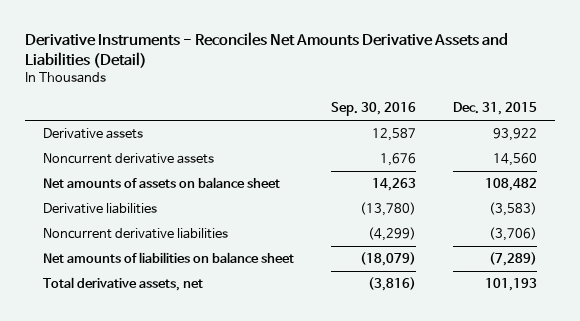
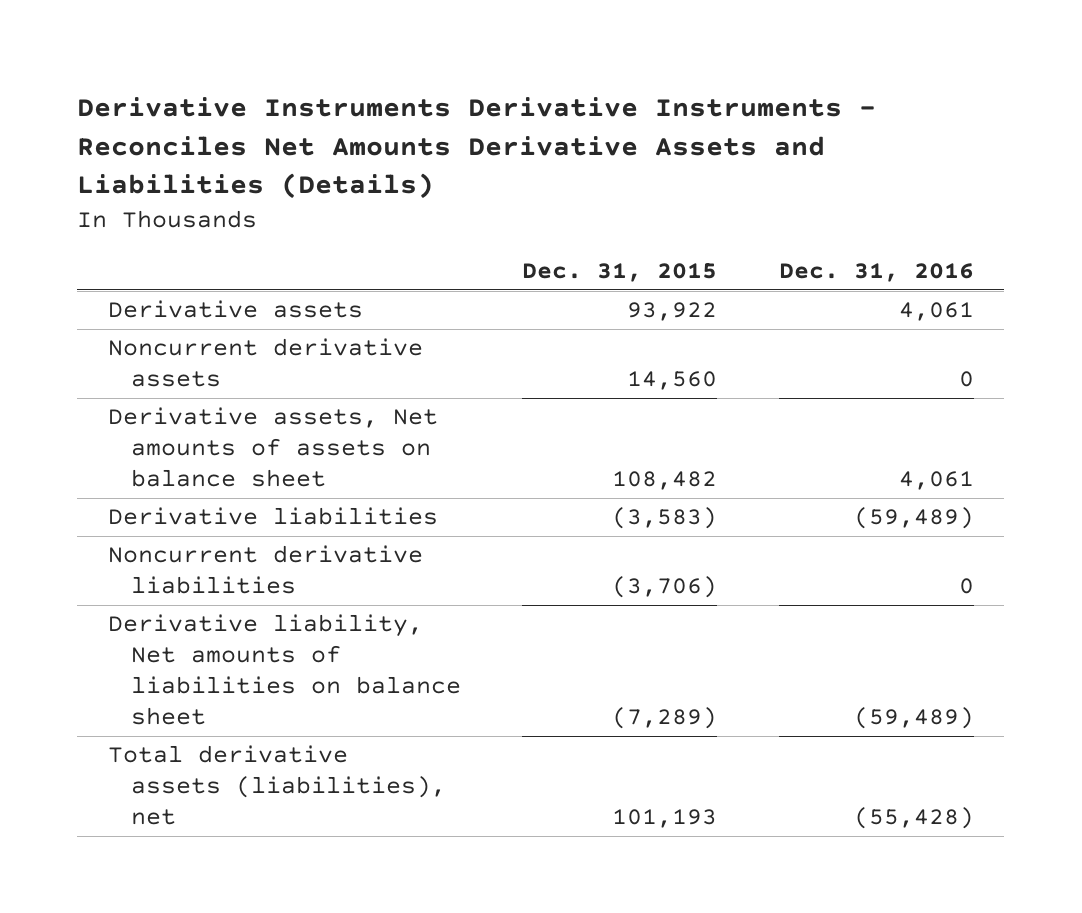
- Derivative Instruments - Reconciles Net Amounts Derivative Assets and Liabilities (Detail)
+ Derivative Instruments Derivative Instruments - Reconciles Net Amounts Derivative Assets and Liabilities (Details)
- | Sep. 30, 2016 | Dec. 31, 2015
+ | Dec. 31, 2015 | Dec. 31, 2016
- Net amounts of assets on balance sheet | 14,263 | 108,482
+ Derivative assets, Net amounts of assets on balance sheet | 108,482 | 4,061
- Net amounts of liabilities on balance sheet | (18,079) | (7,289)
- Total derivative assets, net | (3,816) | 101,193
+ Derivative liability, Net amounts of liabilities on balance sheet | (7,289) | (59,489)
+ Total derivative assets (liabilities), net | 101,193 | (55,428)

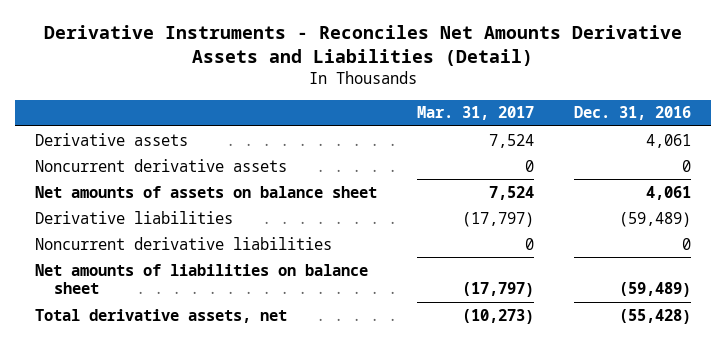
- Derivative Instruments Derivative Instruments - Reconciles Net Amounts Derivative Assets and Liabilities (Details)
+ Derivative Instruments - Reconciles Net Amounts Derivative Assets and Liabilities (Detail)
- | Dec. 31, 2015 | Dec. 31, 2016
+ | Mar. 31, 2017 | Dec. 31, 2016
- Derivative assets, Net amounts of assets on balance sheet | 108,482 | 4,061
+ Net amounts of assets on balance sheet | 7,524 | 4,061
- Derivative liability, Net amounts of liabilities on balance sheet | (7,289) | (59,489)
- Total derivative assets (liabilities), net | 101,193 | (55,428)
+ Net amounts of liabilities on balance sheet | (17,797) | (59,489)
+ Total derivative assets, net | (10,273) | (55,428)

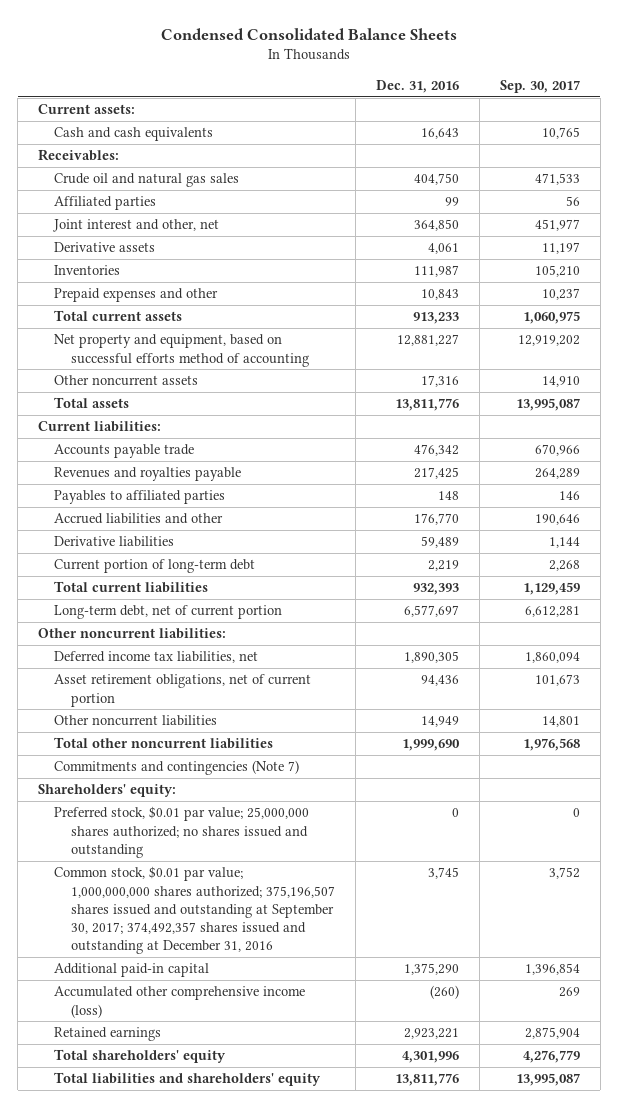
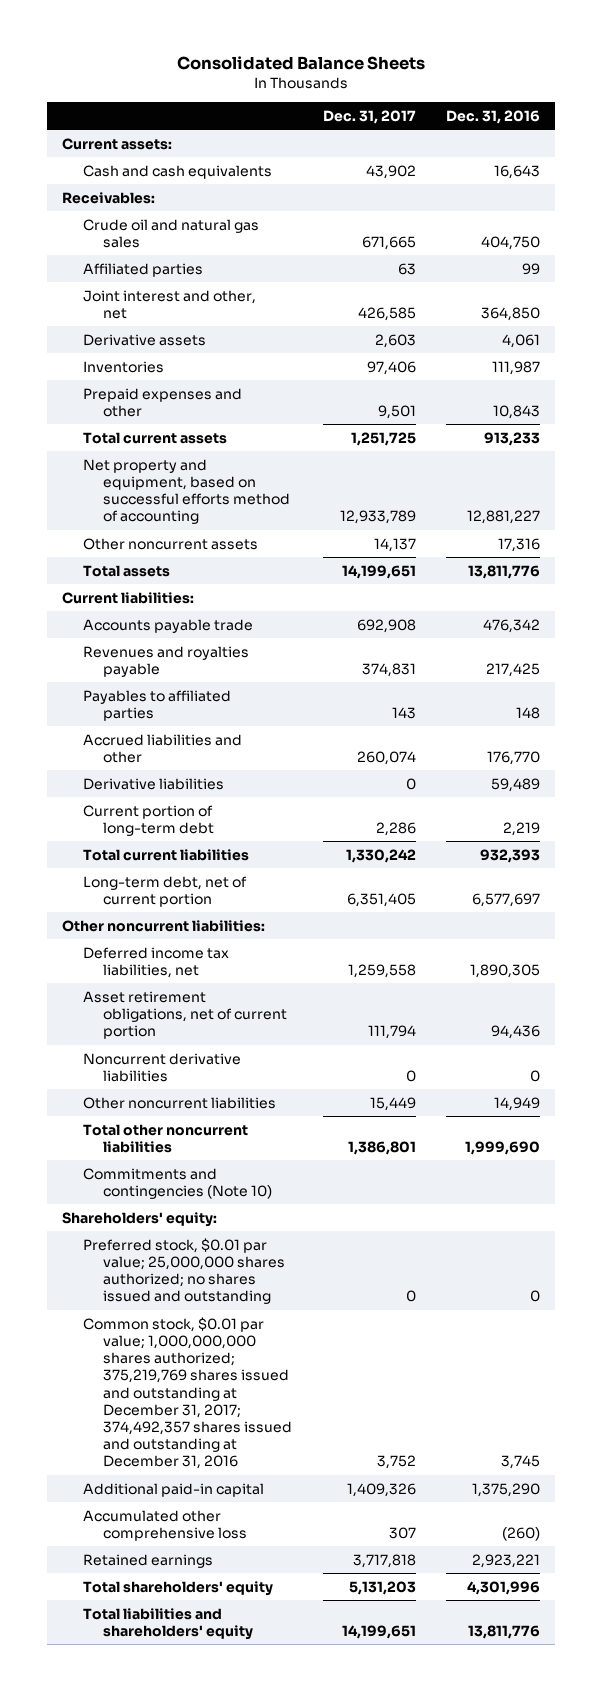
- Condensed Consolidated Balance Sheets
+ Consolidated Balance Sheets
- | Dec. 31, 2016 | Sep. 30, 2017
+ | Dec. 31, 2017 | Dec. 31, 2016
+ Noncurrent derivative liabilities | 0 | 0
- Commitments and contingencies (Note 7)
+ Commitments and contingencies (Note 10)
- Common stock, $0.01 par value; 1,000,000,000 shares authorized; 375,196,507 shares issued and outstanding at September 30, 2017; 374,492,357 shares issued and outstanding at December 31, 2016 | 3,745 | 3,752
+ Common stock, $0.01 par value; 1,000,000,000 shares authorized; 375,219,769 shares issued and outstanding at December 31, 2017; 374,492,357 shares issued and outstanding at December 31, 2016 | 3,752 | 3,745
- Accumulated other comprehensive income (loss) | (260) | 269
+ Accumulated other comprehensive loss | 307 | (260)

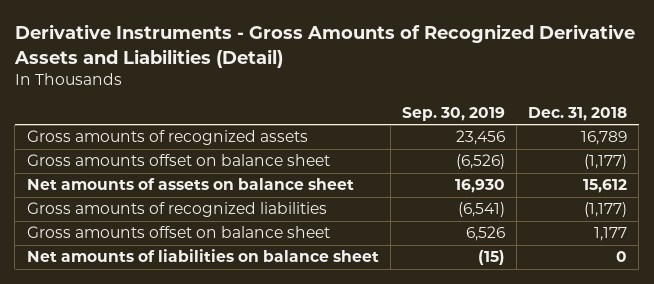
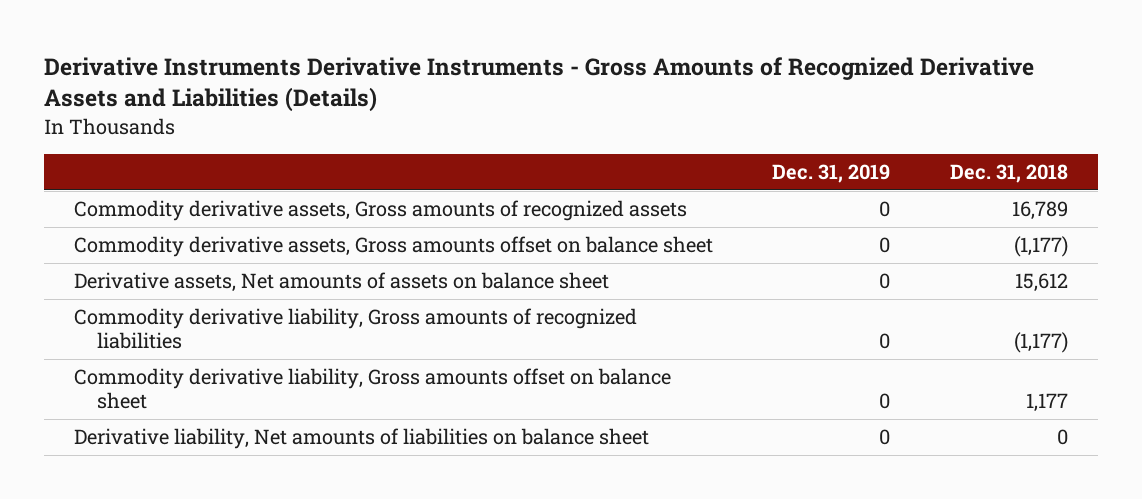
- Derivative Instruments - Gross Amounts of Recognized Derivative Assets and Liabilities (Detail)
+ Derivative Instruments Derivative Instruments - Gross Amounts of Recognized Derivative Assets and Liabilities (Details)
- | Sep. 30, 2019 | Dec. 31, 2018
+ | Dec. 31, 2019 | Dec. 31, 2018
- Gross amounts of recognized assets | 23,456 | 16,789
- Gross amounts offset on balance sheet | (6,526) | (1,177)
- Net amounts of assets on balance sheet | 16,930 | 15,612
- Gross amounts of recognized liabilities | (6,541) | (1,177)
- Gross amounts offset on balance sheet | 6,526 | 1,177
- Net amounts of liabilities on balance sheet | (15) | 0
+ Commodity derivative assets, Gross amounts of recognized assets | 0 | 16,789
+ Commodity derivative assets, Gross amounts offset on balance sheet | 0 | (1,177)
+ Derivative assets, Net amounts of assets on balance sheet | 0 | 15,612
+ Commodity derivative liability, Gross amounts of recognized liabilities | 0 | (1,177)
+ Commodity derivative liability, Gross amounts offset on balance sheet | 0 | 1,177
+ Derivative liability, Net amounts of liabilities on balance sheet | 0 | 0

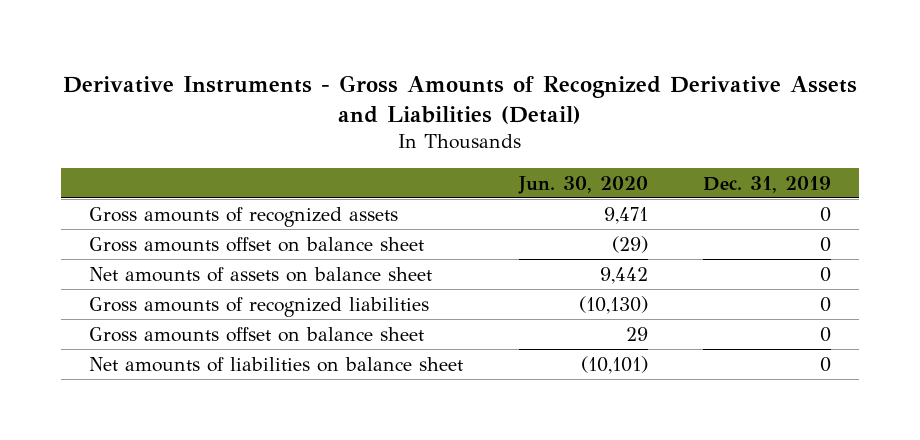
- Derivative Instruments Derivative Instruments - Gross Amounts of Recognized Derivative Assets and Liabilities (Details)
+ Derivative Instruments - Gross Amounts of Recognized Derivative Assets and Liabilities (Detail)
- | Dec. 31, 2019 | Dec. 31, 2018
+ | Jun. 30, 2020 | Dec. 31, 2019
- Commodity derivative assets, Gross amounts of recognized assets | 0 | 16,789
- Commodity derivative assets, Gross amounts offset on balance sheet | 0 | (1,177)
- Derivative assets, Net amounts of assets on balance sheet | 0 | 15,612
- Commodity derivative liability, Gross amounts of recognized liabilities | 0 | (1,177)
- Commodity derivative liability, Gross amounts offset on balance sheet | 0 | 1,177
- Derivative liability, Net amounts of liabilities on balance sheet | 0 | 0
+ Gross amounts of recognized assets | 9,471 | 0
+ Gross amounts offset on balance sheet | (29) | 0
+ Net amounts of assets on balance sheet | 9,442 | 0
+ Gross amounts of recognized liabilities | (10,130) | 0
+ Gross amounts offset on balance sheet | 29 | 0
+ Net amounts of liabilities on balance sheet | (10,101) | 0

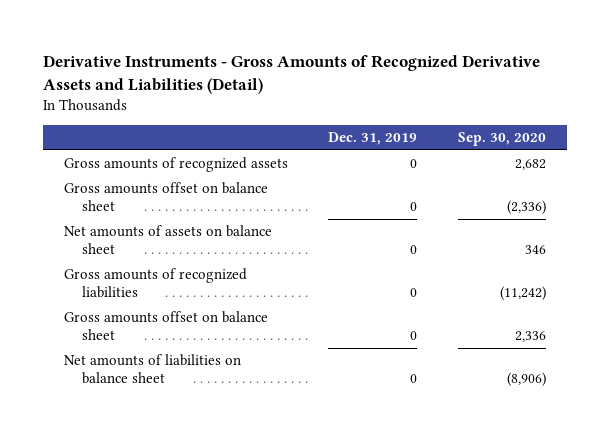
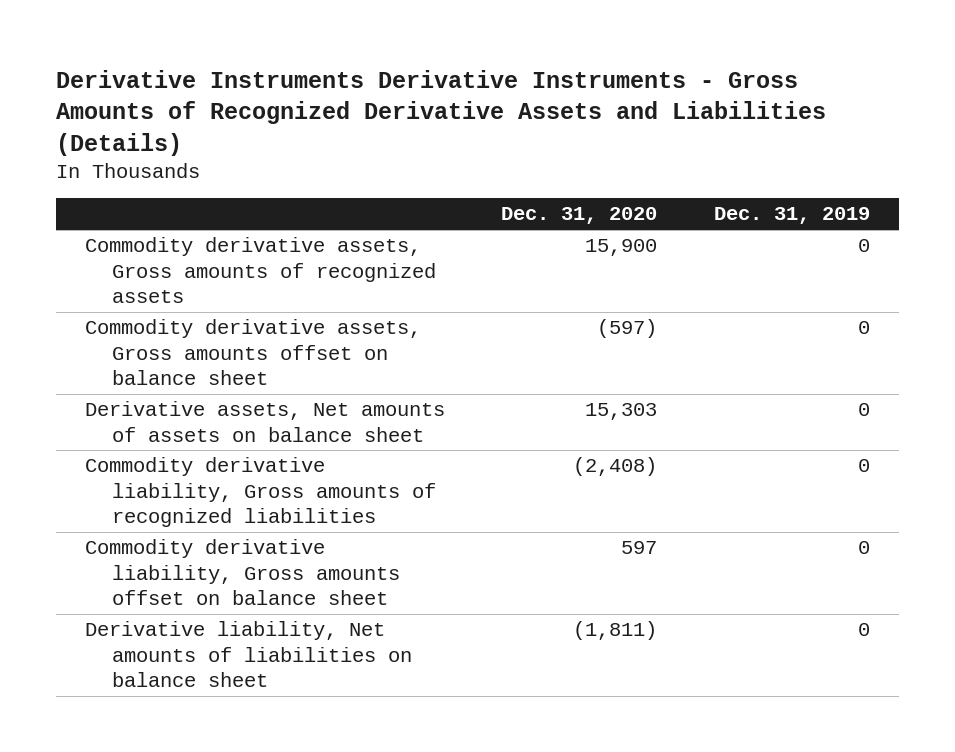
- Derivative Instruments - Gross Amounts of Recognized Derivative Assets and Liabilities (Detail)
+ Derivative Instruments Derivative Instruments - Gross Amounts of Recognized Derivative Assets and Liabilities (Details)
- | Dec. 31, 2019 | Sep. 30, 2020
+ | Dec. 31, 2020 | Dec. 31, 2019
- Gross amounts of recognized assets | 0 | 2,682
- Gross amounts offset on balance sheet | 0 | (2,336)
- Net amounts of assets on balance sheet | 0 | 346
- Gross amounts of recognized liabilities | 0 | (11,242)
- Gross amounts offset on balance sheet | 0 | 2,336
- Net amounts of liabilities on balance sheet | 0 | (8,906)
+ Commodity derivative assets, Gross amounts of recognized assets | 15,900 | 0
+ Commodity derivative assets, Gross amounts offset on balance sheet | (597) | 0
+ Derivative assets, Net amounts of assets on balance sheet | 15,303 | 0
+ Commodity derivative liability, Gross amounts of recognized liabilities | (2,408) | 0
+ Commodity derivative liability, Gross amounts offset on balance sheet | 597 | 0
+ Derivative liability, Net amounts of liabilities on balance sheet | (1,811) | 0

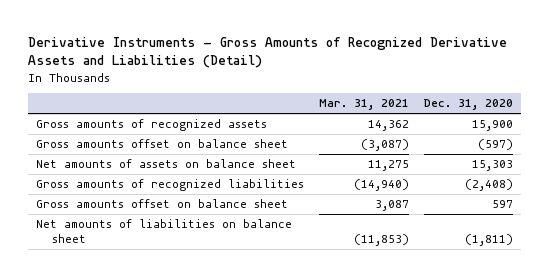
- Derivative Instruments Derivative Instruments - Gross Amounts of Recognized Derivative Assets and Liabilities (Details)
+ Derivative Instruments - Gross Amounts of Recognized Derivative Assets and Liabilities (Detail)
- | Dec. 31, 2020 | Dec. 31, 2019
+ | Mar. 31, 2021 | Dec. 31, 2020
- Commodity derivative assets, Gross amounts of recognized assets | 15,900 | 0
- Commodity derivative assets, Gross amounts offset on balance sheet | (597) | 0
- Derivative assets, Net amounts of assets on balance sheet | 15,303 | 0
- Commodity derivative liability, Gross amounts of recognized liabilities | (2,408) | 0
- Commodity derivative liability, Gross amounts offset on balance sheet | 597 | 0
- Derivative liability, Net amounts of liabilities on balance sheet | (1,811) | 0
+ Gross amounts of recognized assets | 14,362 | 15,900
+ Gross amounts offset on balance sheet | (3,087) | (597)
+ Net amounts of assets on balance sheet | 11,275 | 15,303
+ Gross amounts of recognized liabilities | (14,940) | (2,408)
+ Gross amounts offset on balance sheet | 3,087 | 597
+ Net amounts of liabilities on balance sheet | (11,853) | (1,811)

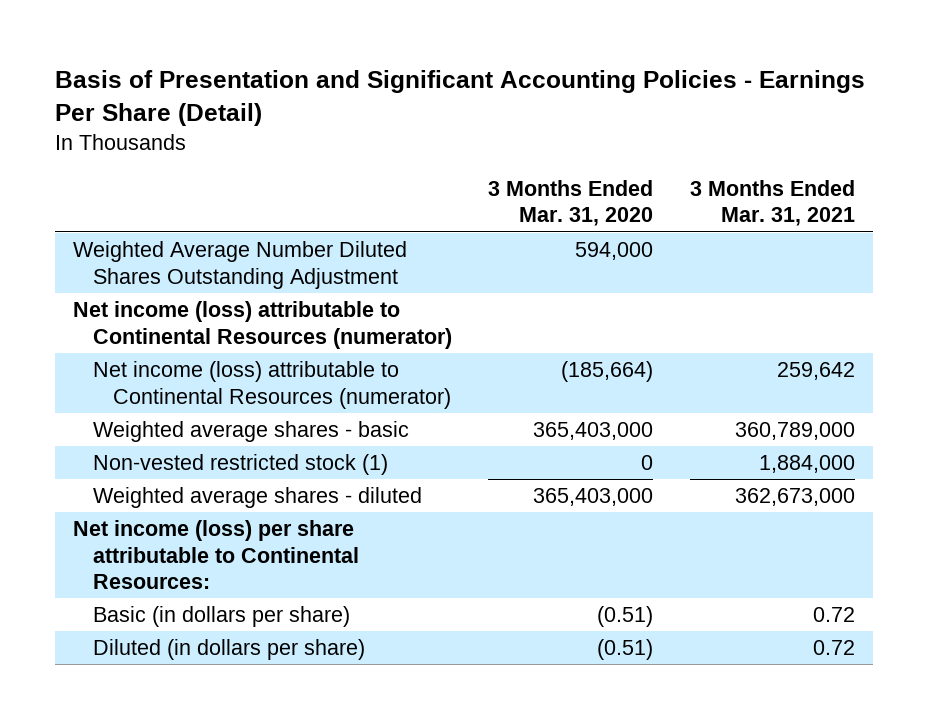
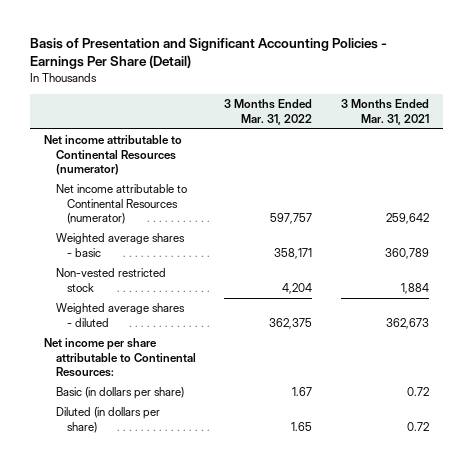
- | 3 Months Ended Mar. 31, 2020 | 3 Months Ended Mar. 31, 2021
+ | 3 Months Ended Mar. 31, 2022 | 3 Months Ended Mar. 31, 2021
- Weighted Average Number Diluted Shares Outstanding Adjustment | 594,000 |
- Net income (loss) attributable to Continental Resources (numerator)
- Net income (loss) attributable to Continental Resources (numerator) | (185,664) | 259,642
- Weighted average shares - basic | 365,403,000 | 360,789,000
- Non-vested restricted stock (1) | 0 | 1,884,000
- Weighted average shares - diluted | 365,403,000 | 362,673,000
- Net income (loss) per share attributable to Continental Resources:
+ Net income attributable to Continental Resources (numerator)
+ Net income attributable to Continental Resources (numerator) | 597,757 | 259,642
+ Weighted average shares - basic | 358,171 | 360,789
+ Non-vested restricted stock | 4,204 | 1,884
+ Weighted average shares - diluted | 362,375 | 362,673
+ Net income per share attributable to Continental Resources:

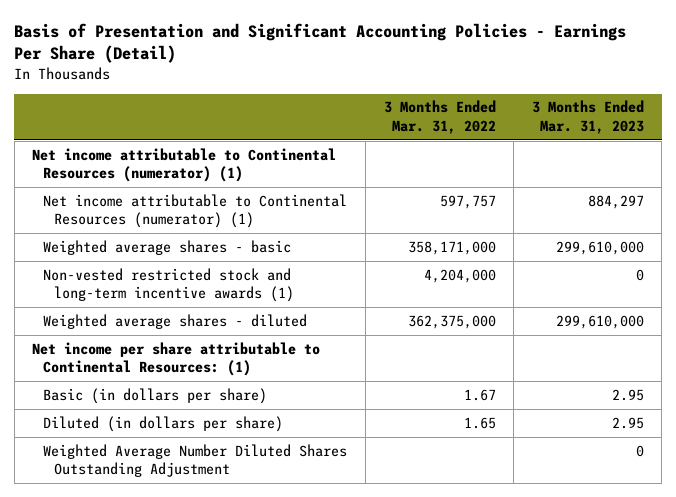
- | 3 Months Ended Mar. 31, 2022 | 3 Months Ended Mar. 31, 2021
+ | 3 Months Ended Mar. 31, 2022 | 3 Months Ended Mar. 31, 2023
- Net income attributable to Continental Resources (numerator)
- Net income attributable to Continental Resources (numerator) | 597,757 | 259,642
- Weighted average shares - basic | 358,171 | 360,789
- Non-vested restricted stock | 4,204 | 1,884
- Weighted average shares - diluted | 362,375 | 362,673
- Net income per share attributable to Continental Resources:
+ Net income attributable to Continental Resources (numerator) (1)
+ Net income attributable to Continental Resources (numerator) (1) | 597,757 | 884,297
+ Weighted average shares - basic | 358,171,000 | 299,610,000
+ Non-vested restricted stock and long-term incentive awards (1) | 4,204,000 | 0
+ Weighted average shares - diluted | 362,375,000 | 299,610,000
+ Net income per share attributable to Continental Resources: (1)
+ Weighted Average Number Diluted Shares Outstanding Adjustment | | 0

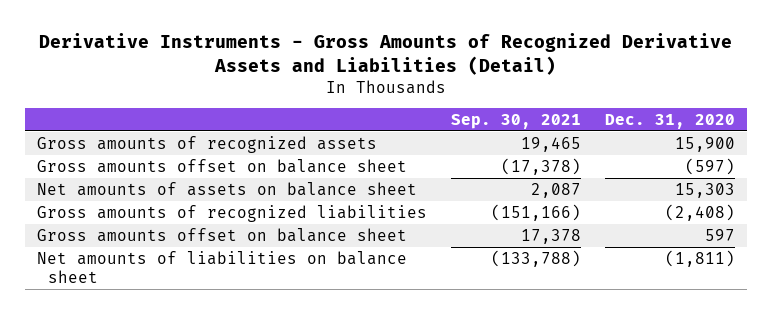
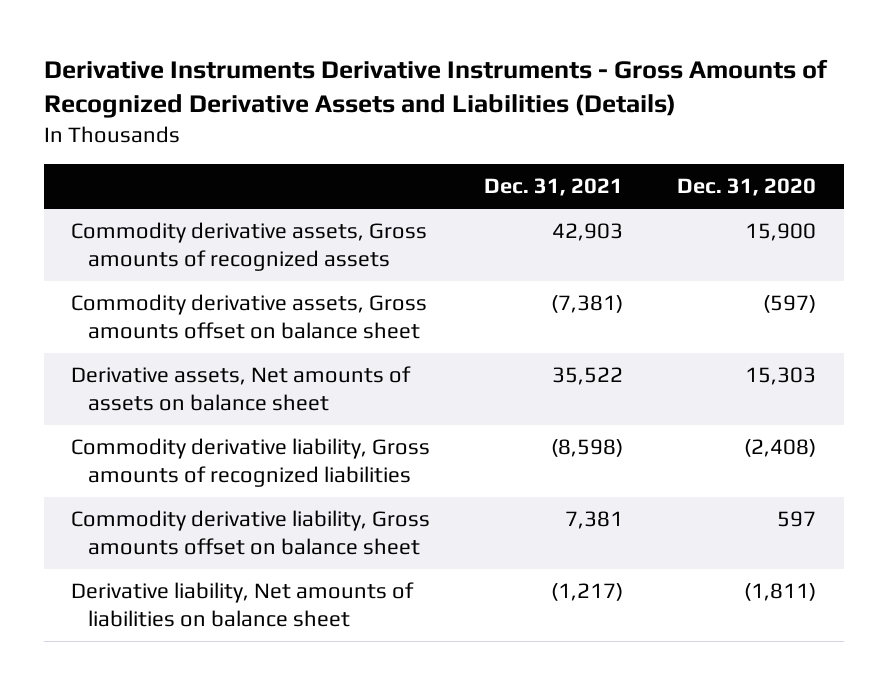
- Derivative Instruments - Gross Amounts of Recognized Derivative Assets and Liabilities (Detail)
+ Derivative Instruments Derivative Instruments - Gross Amounts of Recognized Derivative Assets and Liabilities (Details)
- | Sep. 30, 2021 | Dec. 31, 2020
+ | Dec. 31, 2021 | Dec. 31, 2020
- Gross amounts of recognized assets | 19,465 | 15,900
- Gross amounts offset on balance sheet | (17,378) | (597)
- Net amounts of assets on balance sheet | 2,087 | 15,303
- Gross amounts of recognized liabilities | (151,166) | (2,408)
- Gross amounts offset on balance sheet | 17,378 | 597
- Net amounts of liabilities on balance sheet | (133,788) | (1,811)
+ Commodity derivative assets, Gross amounts of recognized assets | 42,903 | 15,900
+ Commodity derivative assets, Gross amounts offset on balance sheet | (7,381) | (597)
+ Derivative assets, Net amounts of assets on balance sheet | 35,522 | 15,303
+ Commodity derivative liability, Gross amounts of recognized liabilities | (8,598) | (2,408)
+ Commodity derivative liability, Gross amounts offset on balance sheet | 7,381 | 597
+ Derivative liability, Net amounts of liabilities on balance sheet | (1,217) | (1,811)

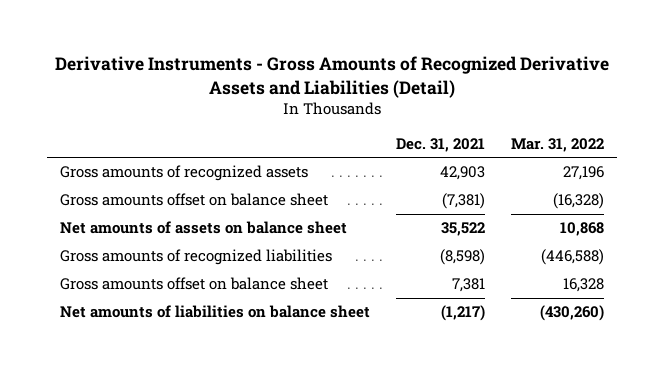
- Derivative Instruments Derivative Instruments - Gross Amounts of Recognized Derivative Assets and Liabilities (Details)
+ Derivative Instruments - Gross Amounts of Recognized Derivative Assets and Liabilities (Detail)
- | Dec. 31, 2021 | Dec. 31, 2020
+ | Dec. 31, 2021 | Mar. 31, 2022
- Commodity derivative assets, Gross amounts of recognized assets | 42,903 | 15,900
- Commodity derivative assets, Gross amounts offset on balance sheet | (7,381) | (597)
- Derivative assets, Net amounts of assets on balance sheet | 35,522 | 15,303
- Commodity derivative liability, Gross amounts of recognized liabilities | (8,598) | (2,408)
- Commodity derivative liability, Gross amounts offset on balance sheet | 7,381 | 597
- Derivative liability, Net amounts of liabilities on balance sheet | (1,217) | (1,811)
+ Gross amounts of recognized assets | 42,903 | 27,196
+ Gross amounts offset on balance sheet | (7,381) | (16,328)
+ Net amounts of assets on balance sheet | 35,522 | 10,868
+ Gross amounts of recognized liabilities | (8,598) | (446,588)
+ Gross amounts offset on balance sheet | 7,381 | 16,328
+ Net amounts of liabilities on balance sheet | (1,217) | (430,260)

